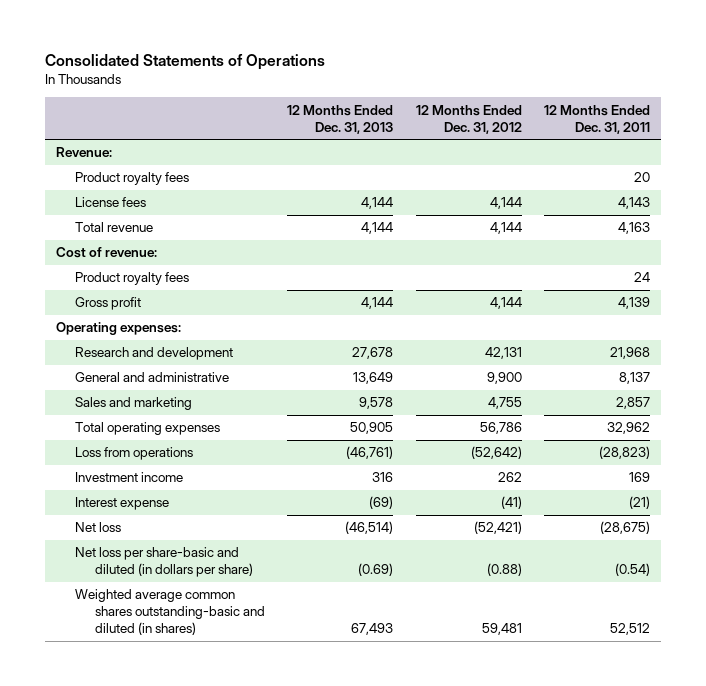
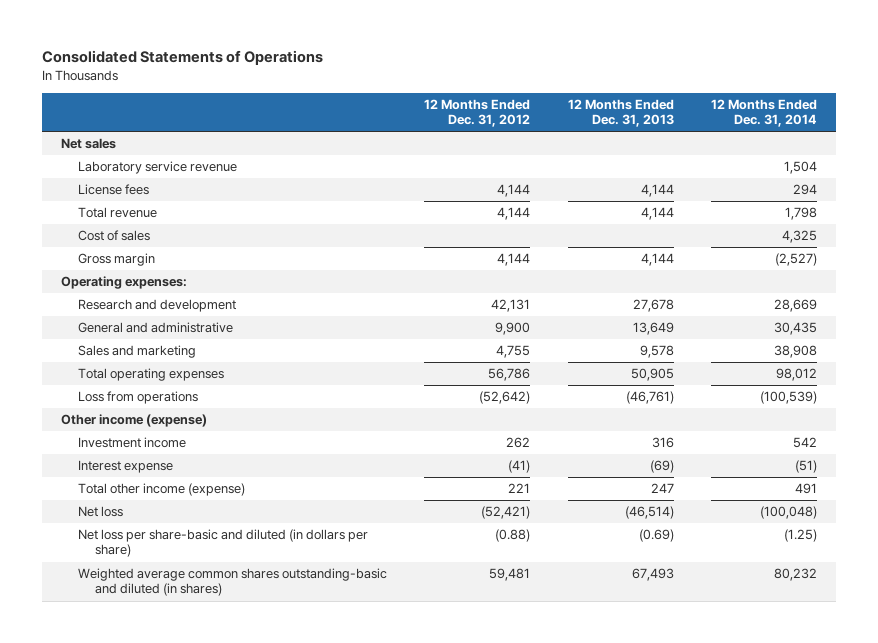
- | 12 Months Ended Dec. 31, 2013 | 12 Months Ended Dec. 31, 2012 | 12 Months Ended Dec. 31, 2011
+ | 12 Months Ended Dec. 31, 2012 | 12 Months Ended Dec. 31, 2013 | 12 Months Ended Dec. 31, 2014
- Revenue:
- Product royalty fees | | | 20
+ Net sales
+ Laboratory service revenue | | | 1,504
- Cost of revenue:
- Product royalty fees | | | 24
- Gross profit | 4,144 | 4,144 | 4,139
+ Cost of sales | | | 4,325
+ Gross margin | 4,144 | 4,144 | (2,527)
+ Other income (expense)
+ Total other income (expense) | 221 | 247 | 491

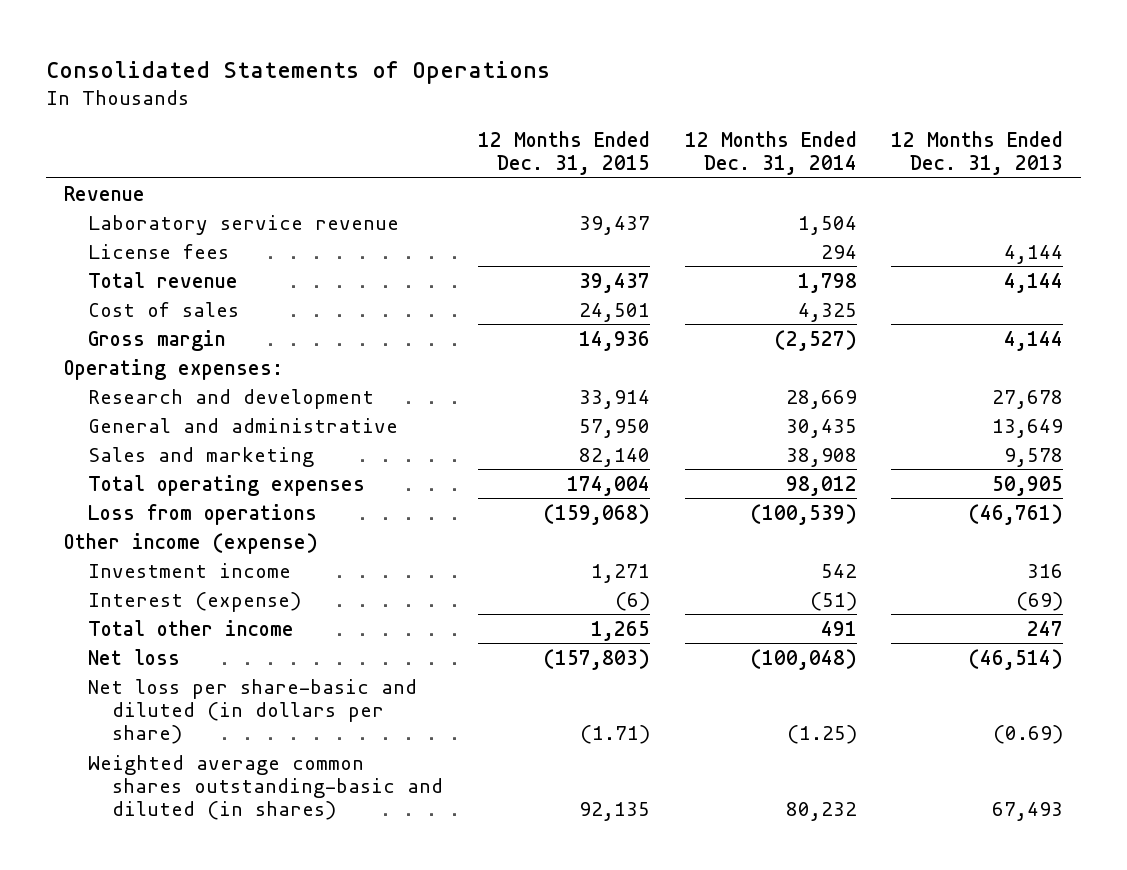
- | 12 Months Ended Dec. 31, 2012 | 12 Months Ended Dec. 31, 2013 | 12 Months Ended Dec. 31, 2014
+ | 12 Months Ended Dec. 31, 2015 | 12 Months Ended Dec. 31, 2014 | 12 Months Ended Dec. 31, 2013
- Net sales
+ Revenue
- Interest expense | (41) | (69) | (51)
- Total other income (expense) | 221 | 247 | 491
+ Interest (expense) | (6) | (51) | (69)
+ Total other income | 1,265 | 491 | 247

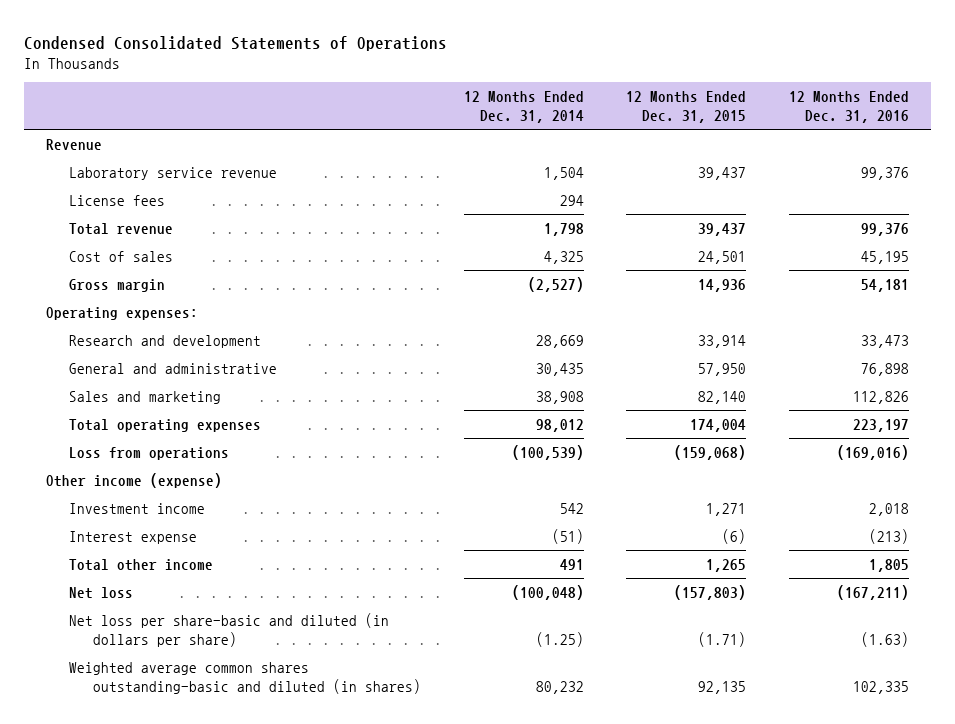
- Consolidated Statements of Operations
+ Condensed Consolidated Statements of Operations
- | 12 Months Ended Dec. 31, 2015 | 12 Months Ended Dec. 31, 2014 | 12 Months Ended Dec. 31, 2013
+ | 12 Months Ended Dec. 31, 2014 | 12 Months Ended Dec. 31, 2015 | 12 Months Ended Dec. 31, 2016
- Interest (expense) | (6) | (51) | (69)
+ Interest expense | (51) | (6) | (213)

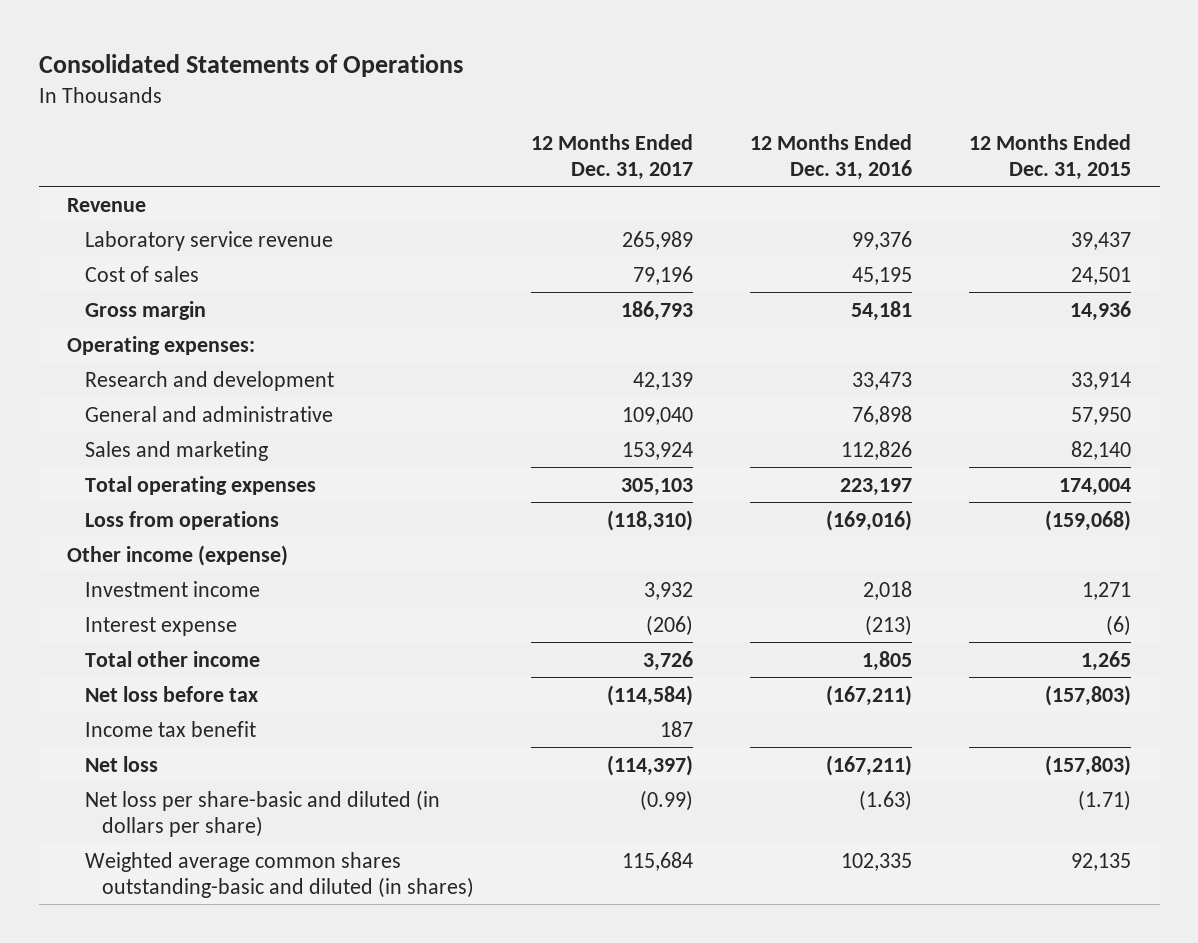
- Condensed Consolidated Statements of Operations
+ Consolidated Statements of Operations
- | 12 Months Ended Dec. 31, 2014 | 12 Months Ended Dec. 31, 2015 | 12 Months Ended Dec. 31, 2016
+ | 12 Months Ended Dec. 31, 2017 | 12 Months Ended Dec. 31, 2016 | 12 Months Ended Dec. 31, 2015
- License fees | 294 | |
- Total revenue | 1,798 | 39,437 | 99,376
+ Net loss before tax | (114,584) | (167,211) | (157,803)
+ Income tax benefit | 187 | |

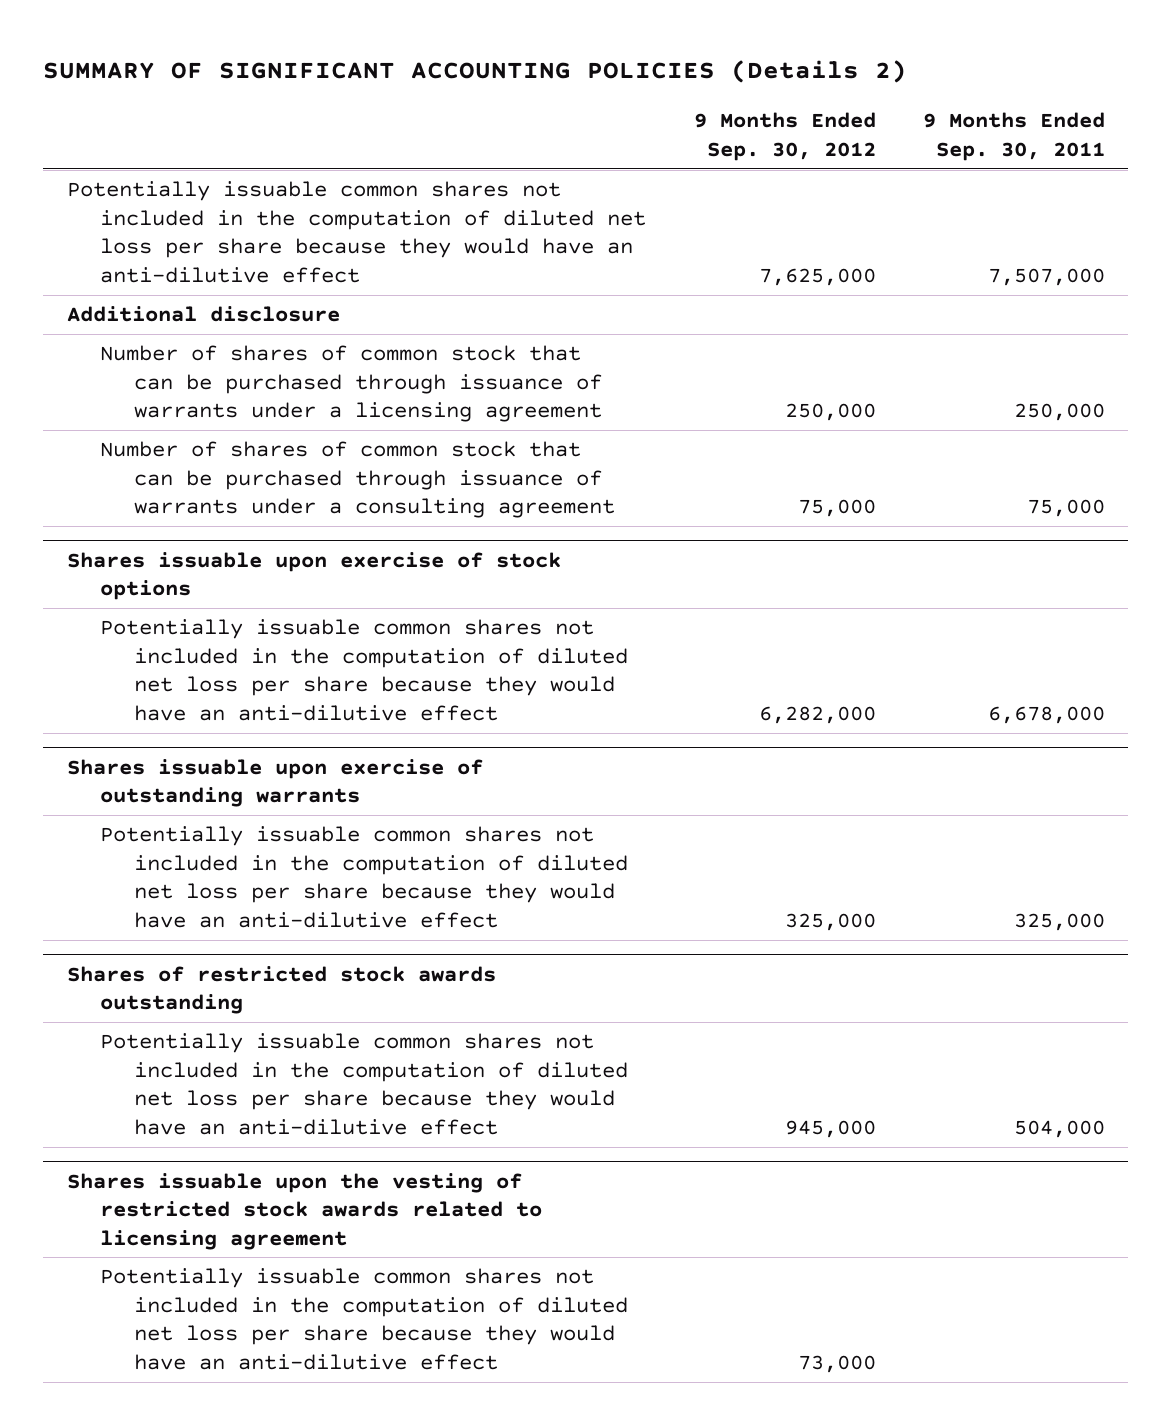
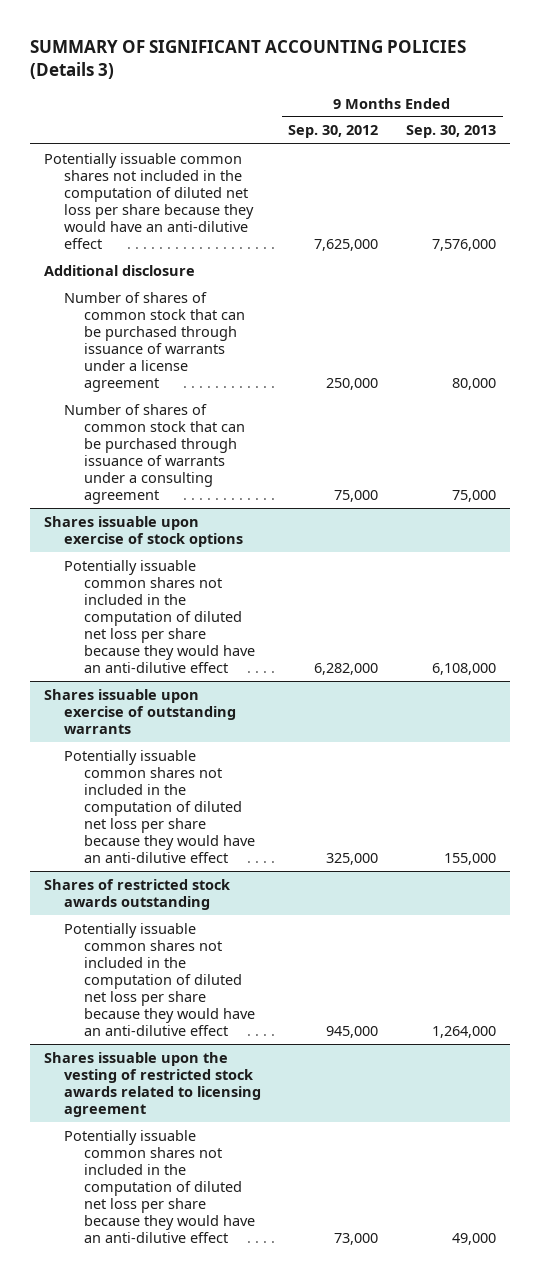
- SUMMARY OF SIGNIFICANT ACCOUNTING POLICIES (Details 2)
+ SUMMARY OF SIGNIFICANT ACCOUNTING POLICIES (Details 3)
- | 9 Months Ended Sep. 30, 2012 | 9 Months Ended Sep. 30, 2011
+ | 9 Months Ended Sep. 30, 2012 | 9 Months Ended Sep. 30, 2013
- Number of shares of common stock that can be purchased through issuance of warrants under a licensing agreement | 250,000 | 250,000
+ Number of shares of common stock that can be purchased through issuance of warrants under a license agreement | 250,000 | 80,000

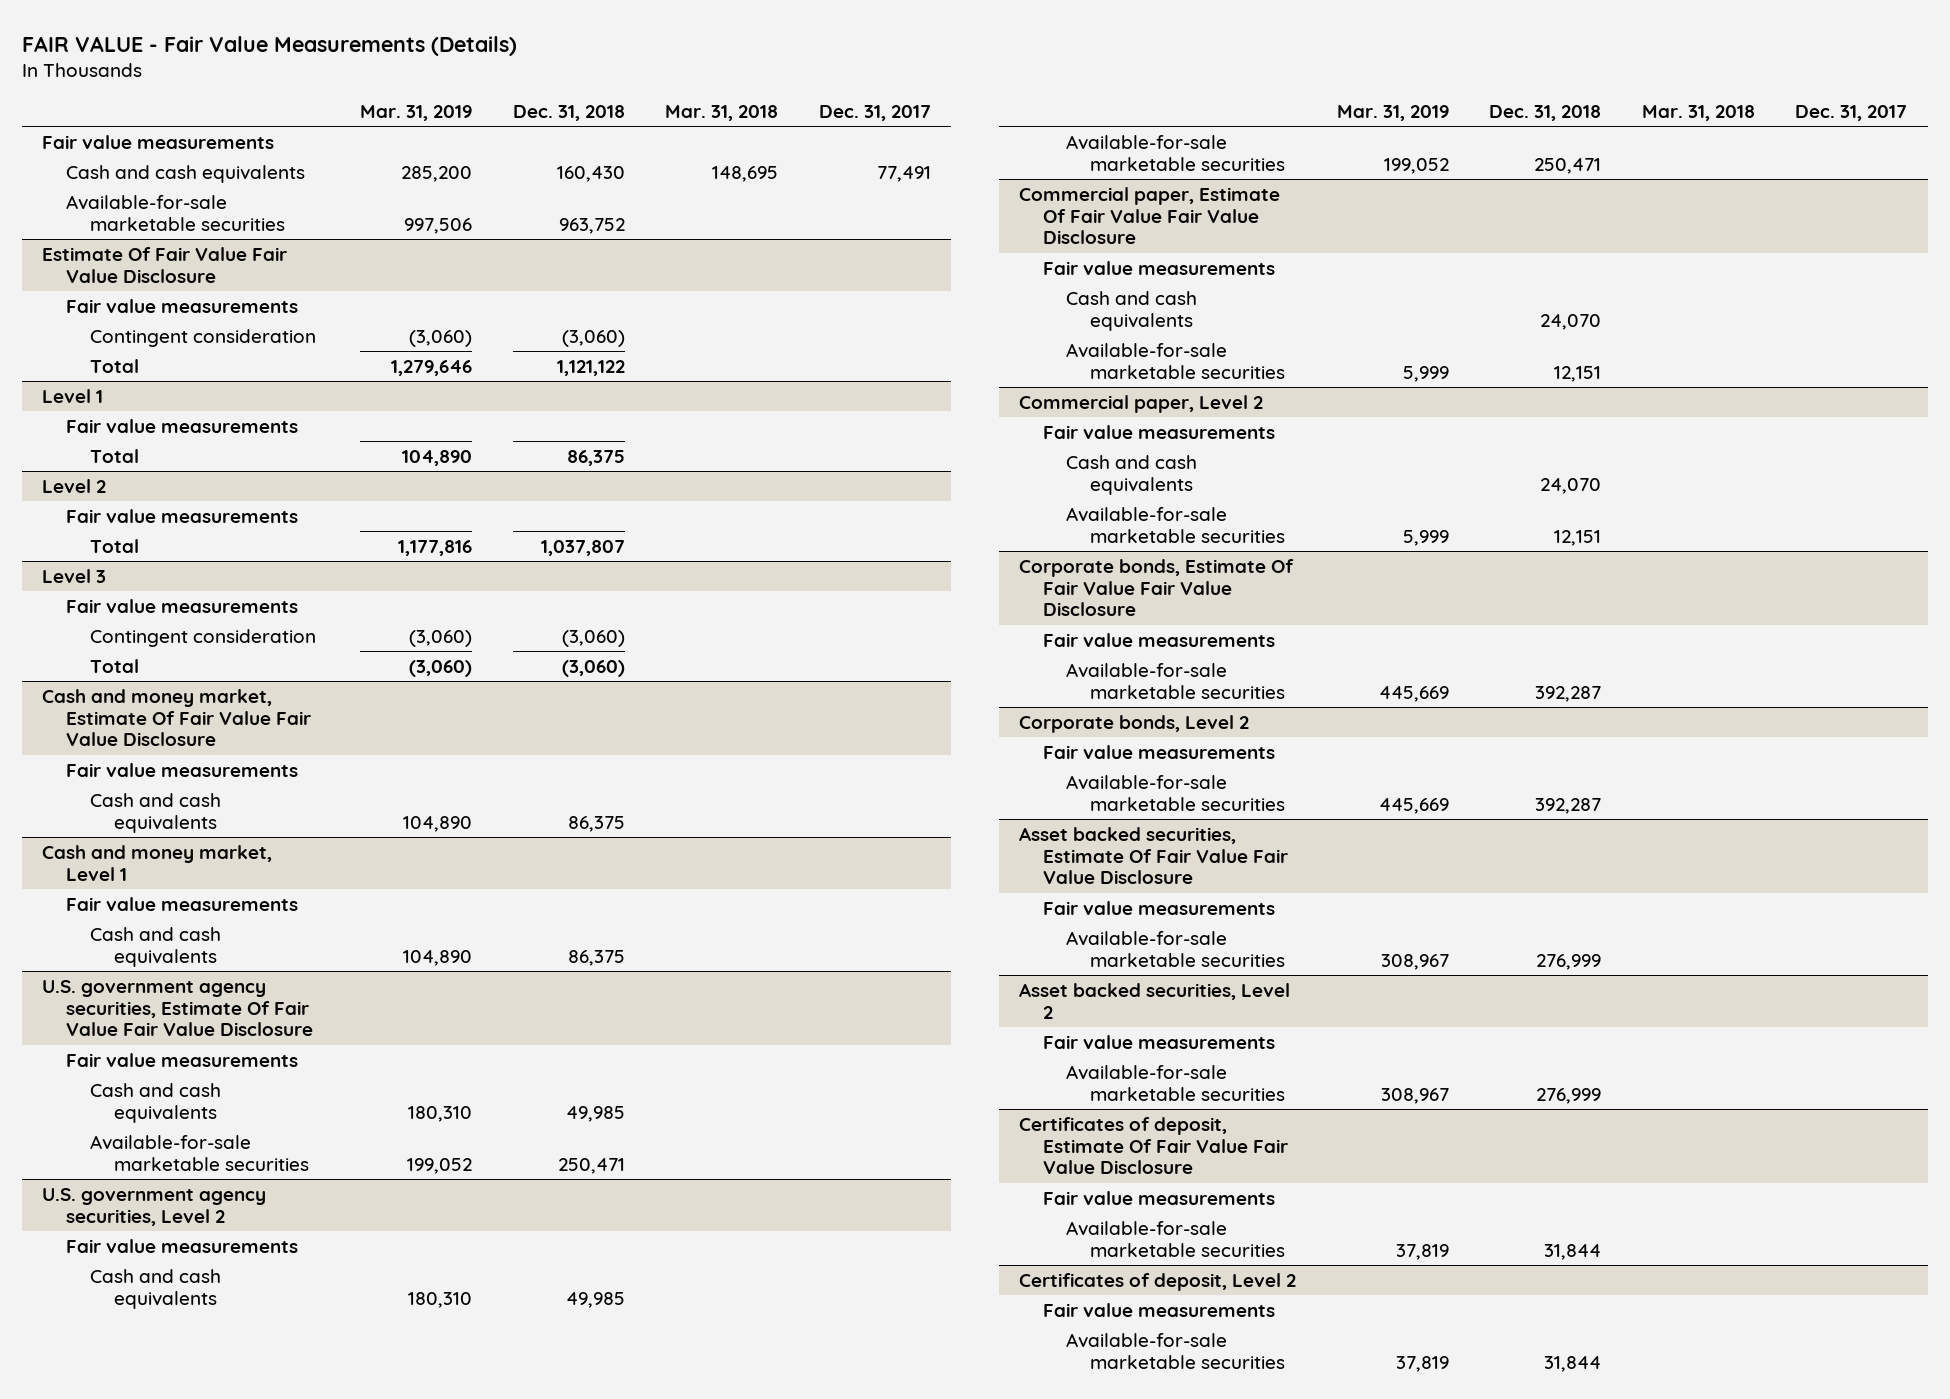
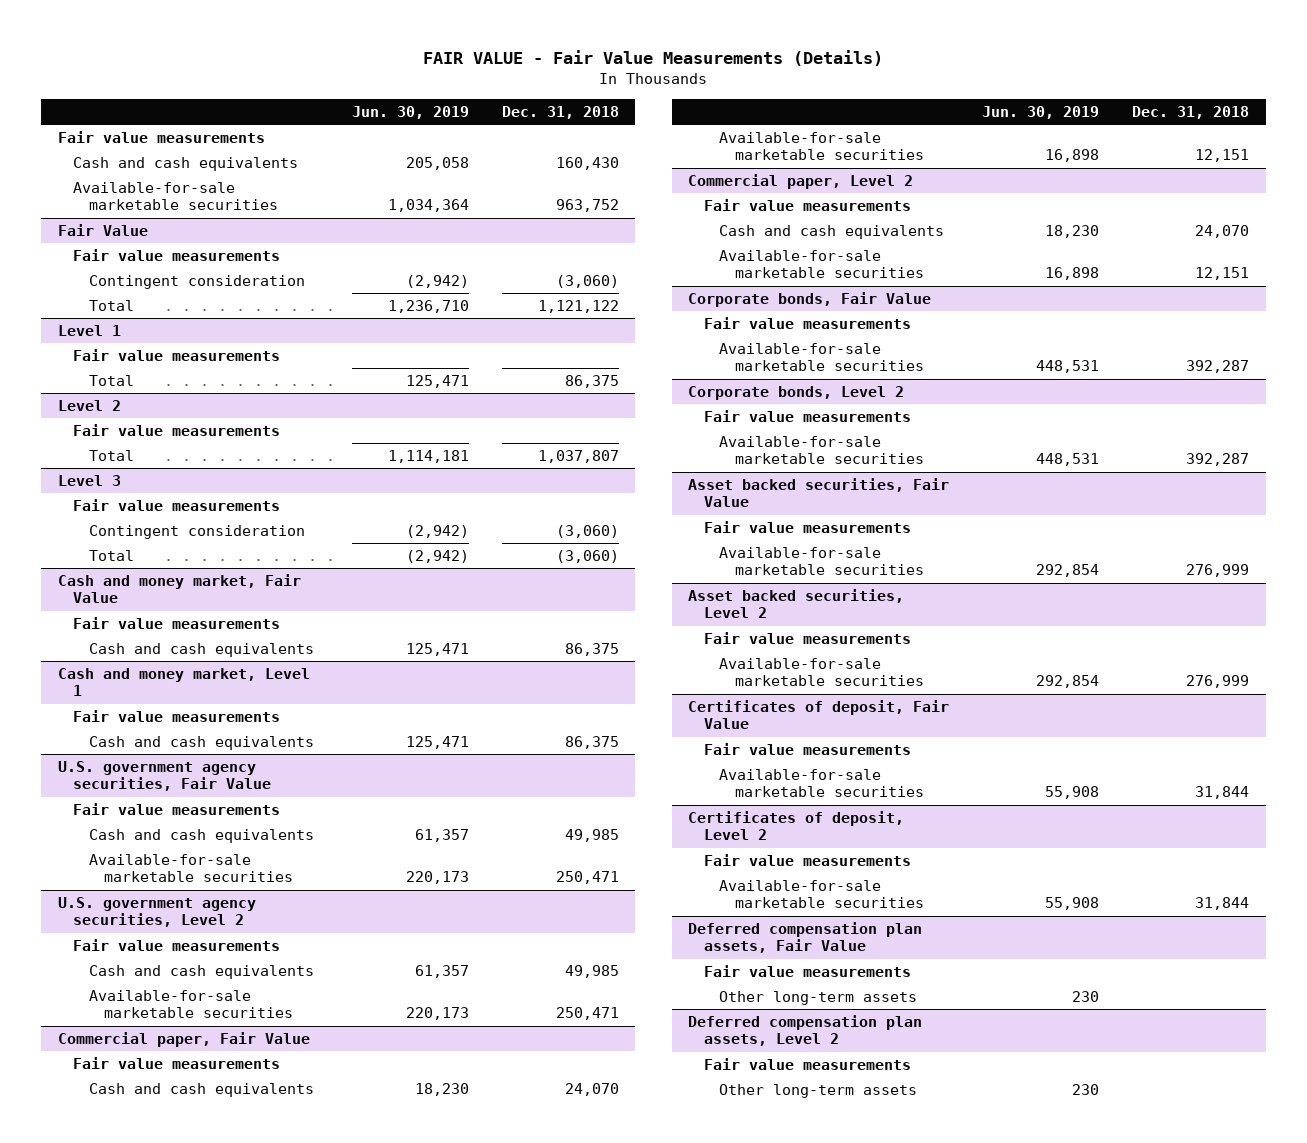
- | Mar. 31, 2019 | Dec. 31, 2018 | Mar. 31, 2018 | Dec. 31, 2017
+ | Jun. 30, 2019 | Dec. 31, 2018
- Estimate Of Fair Value Fair Value Disclosure
+ Fair Value
- Cash and money market, Estimate Of Fair Value Fair Value Disclosure
+ Cash and money market, Fair Value
- U.S. government agency securities, Estimate Of Fair Value Fair Value Disclosure
+ U.S. government agency securities, Fair Value
- Commercial paper, Estimate Of Fair Value Fair Value Disclosure
+ Commercial paper, Fair Value
- Corporate bonds, Estimate Of Fair Value Fair Value Disclosure
+ Corporate bonds, Fair Value
- Asset backed securities, Estimate Of Fair Value Fair Value Disclosure
+ Asset backed securities, Fair Value
- Certificates of deposit, Estimate Of Fair Value Fair Value Disclosure
+ Certificates of deposit, Fair Value
+ Deferred compensation plan assets, Fair Value
+ Fair value measurements
+ Other long-term assets | 230 |
+ Deferred compensation plan assets, Level 2
+ Fair value measurements
+ Other long-term assets | 230 |

